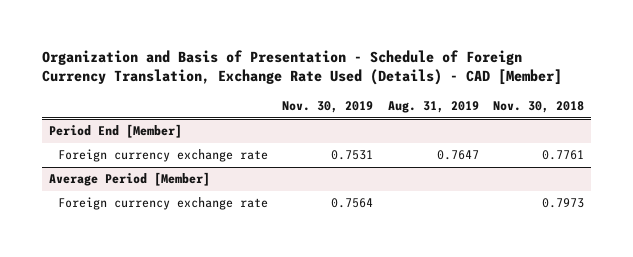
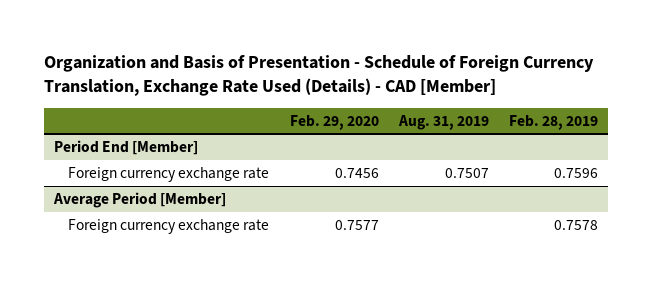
- | Nov. 30, 2019 | Aug. 31, 2019 | Nov. 30, 2018
+ | Feb. 29, 2020 | Aug. 31, 2019 | Feb. 28, 2019
@ Period End [Member]
- Foreign currency exchange rate | 0.7531 | 0.7647 | 0.7761
+ Foreign currency exchange rate | 0.7456 | 0.7507 | 0.7596

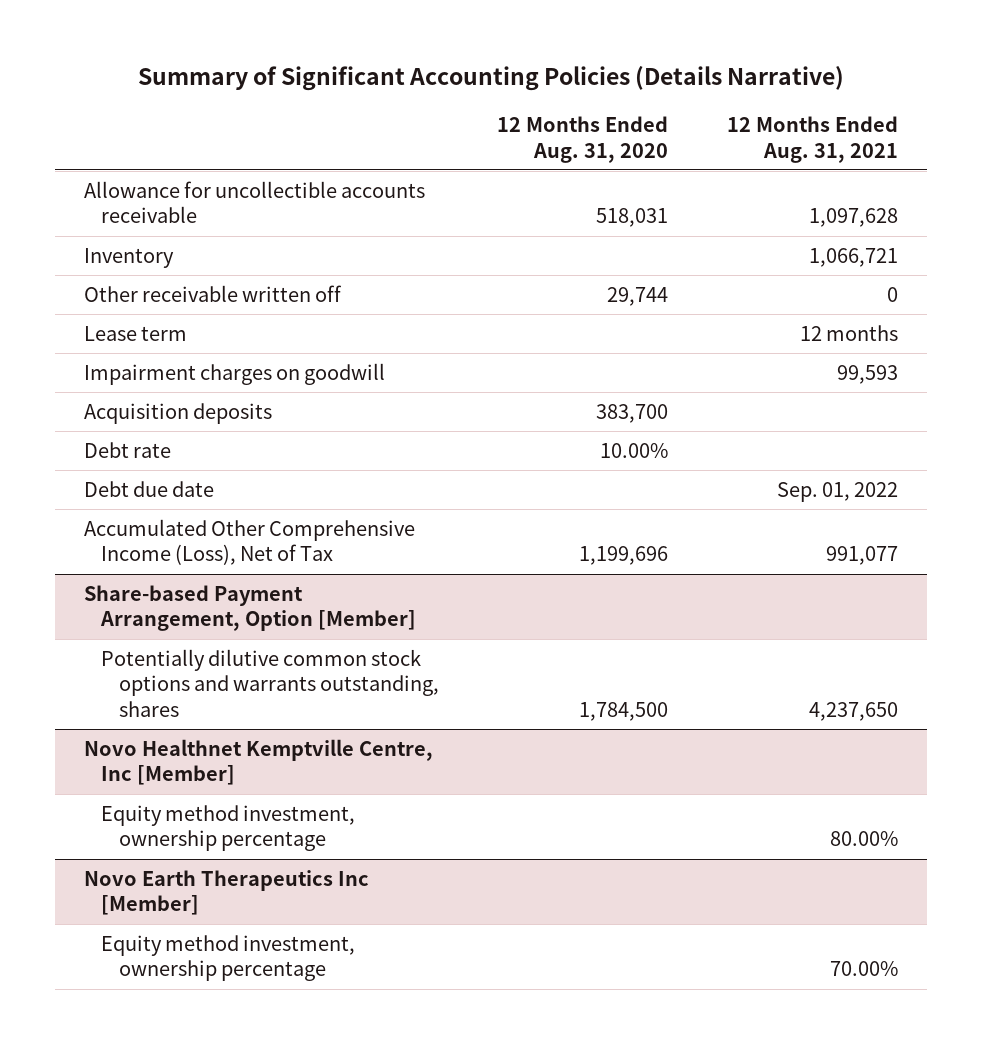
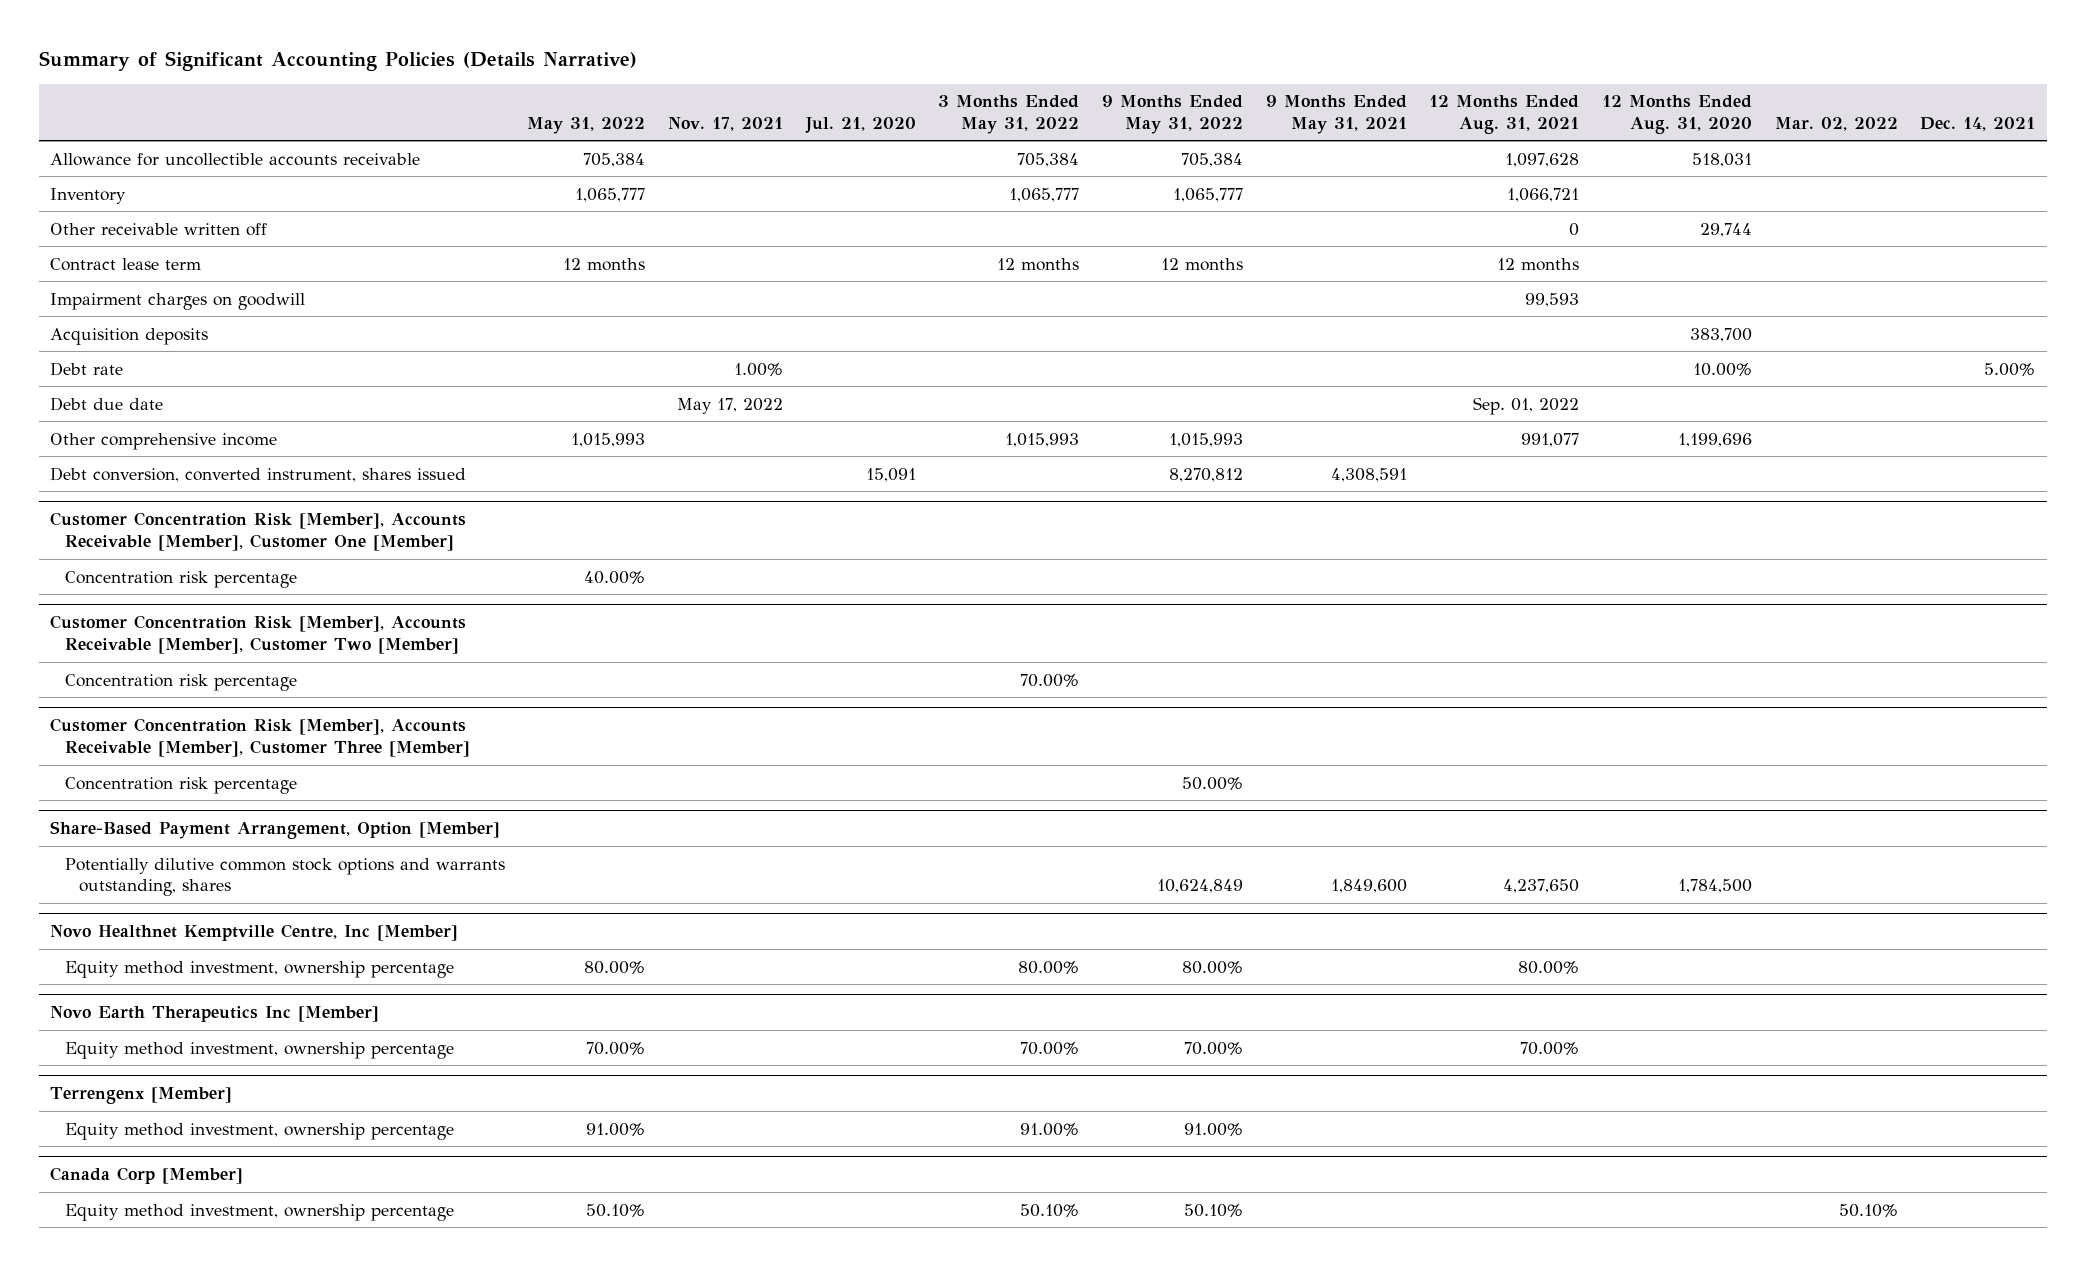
- | 12 Months Ended Aug. 31, 2020 | 12 Months Ended Aug. 31, 2021
+ | May 31, 2022 | Nov. 17, 2021 | Jul. 21, 2020 | 3 Months Ended May 31, 2022 | 9 Months Ended May 31, 2022 | 9 Months Ended May 31, 2021 | 12 Months Ended Aug. 31, 2021 | 12 Months Ended Aug. 31, 2020 | Mar. 02, 2022 | Dec. 14, 2021
- Lease term | | 12 months
+ Contract lease term | 12 months | | | 12 months | 12 months | | 12 months | | |
- Accumulated Other Comprehensive Income (Loss), Net of Tax | 1,199,696 | 991,077
- Share-based Payment Arrangement, Option [Member]
+ Other comprehensive income | 1,015,993 | | | 1,015,993 | 1,015,993 | | 991,077 | 1,199,696 | |
+ Debt conversion, converted instrument, shares issued | | | 15,091 | | 8,270,812 | 4,308,591 | | | |
+ Customer Concentration Risk [Member], Accounts Receivable [Member], Customer One [Member]
+ Concentration risk percentage | 40.00% | | | | | | | | |
+ Customer Concentration Risk [Member], Accounts Receivable [Member], Customer Two [Member]
+ Concentration risk percentage | | | | 70.00% | | | | | |
+ Customer Concentration Risk [Member], Accounts Receivable [Member], Customer Three [Member]
+ Concentration risk percentage | | | | | 50.00% | | | | |
+ Share-Based Payment Arrangement, Option [Member]
+ Terrengenx [Member]
+ Equity method investment, ownership percentage | 91.00% | | | 91.00% | 91.00% | | | | |
+ Canada Corp [Member]
+ Equity method investment, ownership percentage | 50.10% | | | 50.10% | 50.10% | | | | 50.10% |

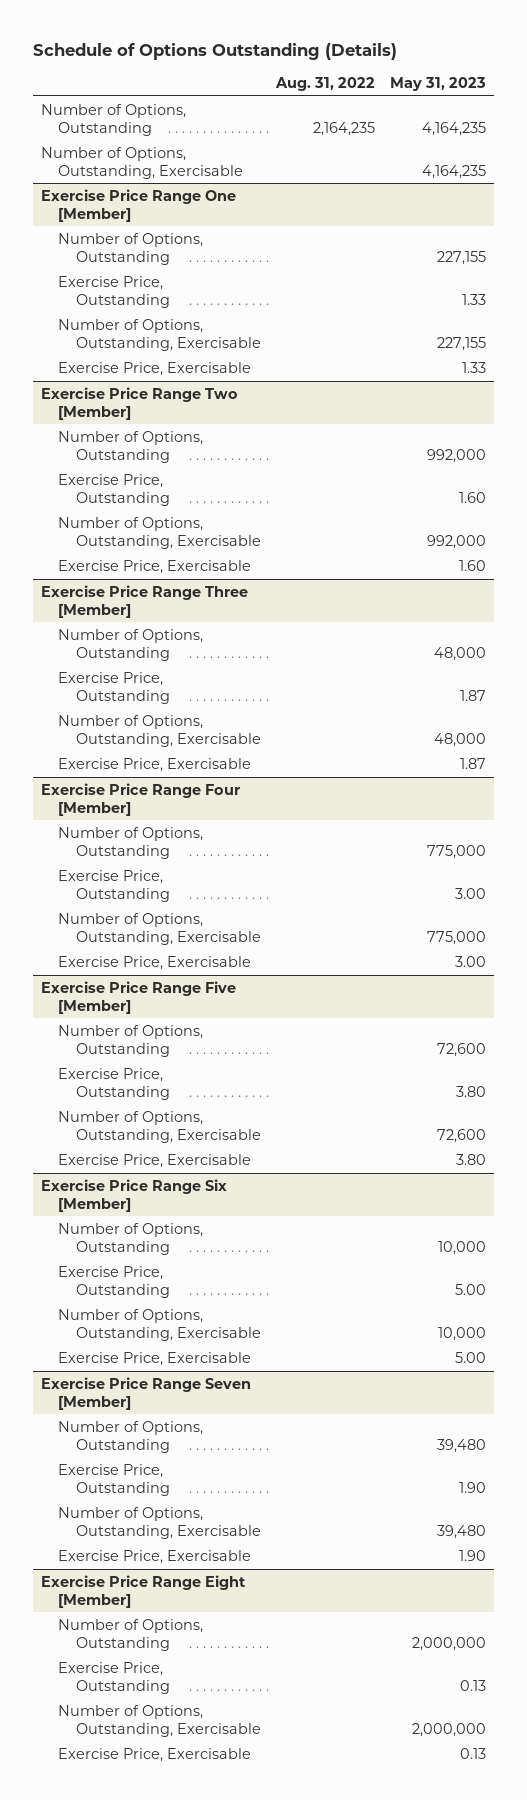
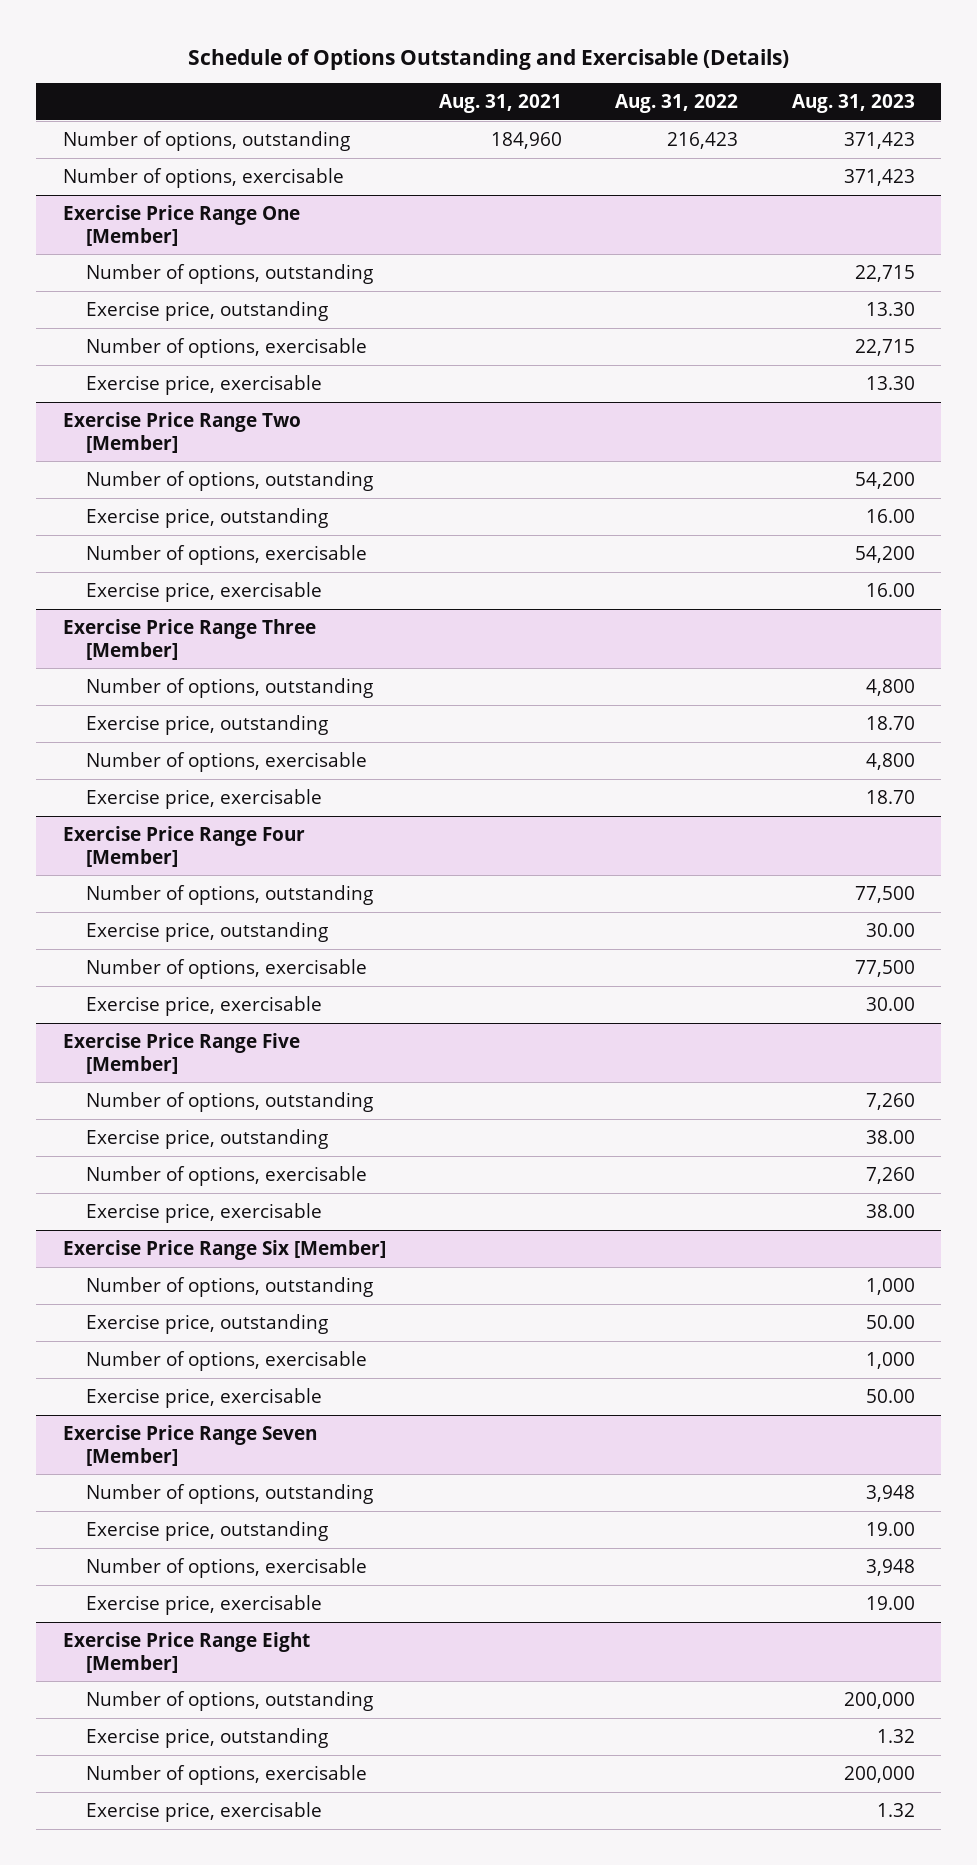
- Schedule of Options Outstanding (Details)
+ Schedule of Options Outstanding and Exercisable (Details)
- | Aug. 31, 2022 | May 31, 2023
+ | Aug. 31, 2021 | Aug. 31, 2022 | Aug. 31, 2023
- Number of Options, Outstanding | 2,164,235 | 4,164,235
- Number of Options, Outstanding, Exercisable | | 4,164,235
+ Number of options, outstanding | 184,960 | 216,423 | 371,423
+ Number of options, exercisable | | | 371,423
@ Exercise Price Range One [Member]
- Number of Options, Outstanding | | 227,155
- Exercise Price, Outstanding | | 1.33
- Number of Options, Outstanding, Exercisable | | 227,155
- Exercise Price, Exercisable | | 1.33
+ Number of options, outstanding | | | 22,715
+ Exercise price, outstanding | | | 13.30
+ Number of options, exercisable | | | 22,715
+ Exercise price, exercisable | | | 13.30
@ Exercise Price Range Two [Member]
- Number of Options, Outstanding | | 992,000
- Exercise Price, Outstanding | | 1.60
- Number of Options, Outstanding, Exercisable | | 992,000
- Exercise Price, Exercisable | | 1.60
+ Number of options, outstanding | | | 54,200
+ Exercise price, outstanding | | | 16.00
+ Number of options, exercisable | | | 54,200
+ Exercise price, exercisable | | | 16.00
@ Exercise Price Range Three [Member]
- Number of Options, Outstanding | | 48,000
- Exercise Price, Outstanding | | 1.87
- Number of Options, Outstanding, Exercisable | | 48,000
- Exercise Price, Exercisable | | 1.87
+ Number of options, outstanding | | | 4,800
+ Exercise price, outstanding | | | 18.70
+ Number of options, exercisable | | | 4,800
+ Exercise price, exercisable | | | 18.70
@ Exercise Price Range Four [Member]
- Number of Options, Outstanding | | 775,000
- Exercise Price, Outstanding | | 3.00
- Number of Options, Outstanding, Exercisable | | 775,000
- Exercise Price, Exercisable | | 3.00
+ Number of options, outstanding | | | 77,500
+ Exercise price, outstanding | | | 30.00
+ Number of options, exercisable | | | 77,500
+ Exercise price, exercisable | | | 30.00
@ Exercise Price Range Five [Member]
- Number of Options, Outstanding | | 72,600
- Exercise Price, Outstanding | | 3.80
- Number of Options, Outstanding, Exercisable | | 72,600
- Exercise Price, Exercisable | | 3.80
+ Number of options, outstanding | | | 7,260
+ Exercise price, outstanding | | | 38.00
+ Number of options, exercisable | | | 7,260
+ Exercise price, exercisable | | | 38.00
@ Exercise Price Range Six [Member]
- Number of Options, Outstanding | | 10,000
- Exercise Price, Outstanding | | 5.00
- Number of Options, Outstanding, Exercisable | | 10,000
- Exercise Price, Exercisable | | 5.00
+ Number of options, outstanding | | | 1,000
+ Exercise price, outstanding | | | 50.00
+ Number of options, exercisable | | | 1,000
+ Exercise price, exercisable | | | 50.00
@ Exercise Price Range Seven [Member]
- Number of Options, Outstanding | | 39,480
- Exercise Price, Outstanding | | 1.90
- Number of Options, Outstanding, Exercisable | | 39,480
- Exercise Price, Exercisable | | 1.90
+ Number of options, outstanding | | | 3,948
+ Exercise price, outstanding | | | 19.00
+ Number of options, exercisable | | | 3,948
+ Exercise price, exercisable | | | 19.00
@ Exercise Price Range Eight [Member]
- Number of Options, Outstanding | | 2,000,000
- Exercise Price, Outstanding | | 0.13
- Number of Options, Outstanding, Exercisable | | 2,000,000
- Exercise Price, Exercisable | | 0.13
+ Number of options, outstanding | | | 200,000
+ Exercise price, outstanding | | | 1.32
+ Number of options, exercisable | | | 200,000
+ Exercise price, exercisable | | | 1.32

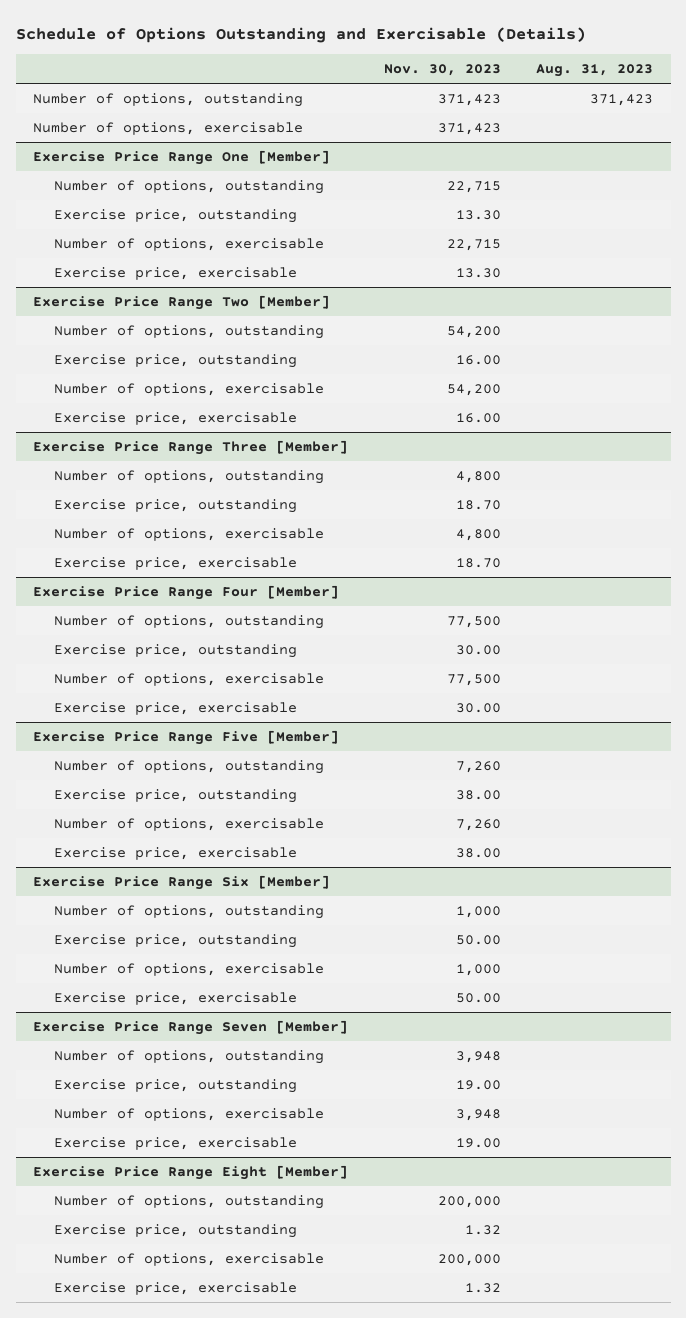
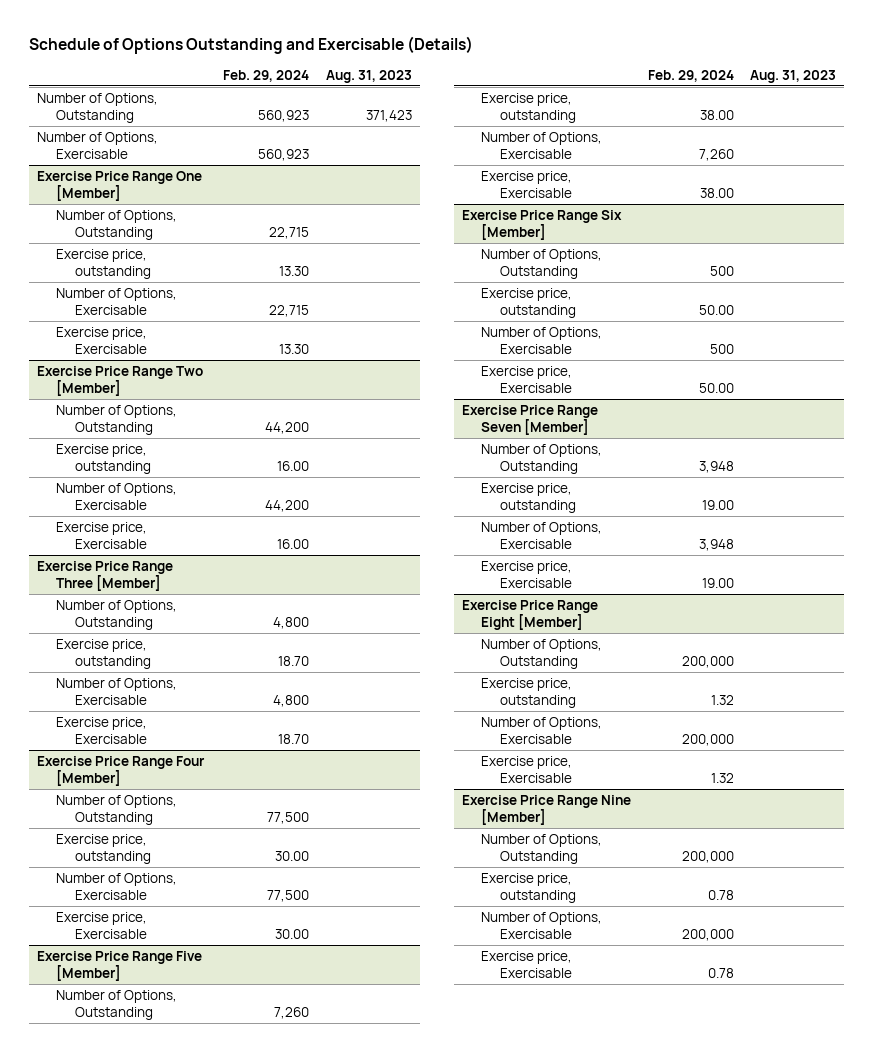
- | Nov. 30, 2023 | Aug. 31, 2023
+ | Feb. 29, 2024 | Aug. 31, 2023
- Number of options, outstanding | 371,423 | 371,423
- Number of options, exercisable | 371,423 |
+ Number of Options, Outstanding | 560,923 | 371,423
+ Number of Options, Exercisable | 560,923 |
@ Exercise Price Range One [Member]
- Number of options, outstanding | 22,715 |
+ Number of Options, Outstanding | 22,715 |
- Number of options, exercisable | 22,715 |
- Exercise price, exercisable | 13.30 |
+ Number of Options, Exercisable | 22,715 |
+ Exercise price, Exercisable | 13.30 |
@ Exercise Price Range Two [Member]
- Number of options, outstanding | 54,200 |
+ Number of Options, Outstanding | 44,200 |
- Number of options, exercisable | 54,200 |
- Exercise price, exercisable | 16.00 |
+ Number of Options, Exercisable | 44,200 |
+ Exercise price, Exercisable | 16.00 |
@ Exercise Price Range Three [Member]
- Number of options, outstanding | 4,800 |
+ Number of Options, Outstanding | 4,800 |
- Number of options, exercisable | 4,800 |
- Exercise price, exercisable | 18.70 |
+ Number of Options, Exercisable | 4,800 |
+ Exercise price, Exercisable | 18.70 |
@ Exercise Price Range Four [Member]
- Number of options, outstanding | 77,500 |
+ Number of Options, Outstanding | 77,500 |
- Number of options, exercisable | 77,500 |
- Exercise price, exercisable | 30.00 |
+ Number of Options, Exercisable | 77,500 |
+ Exercise price, Exercisable | 30.00 |
@ Exercise Price Range Five [Member]
- Number of options, outstanding | 7,260 |
+ Number of Options, Outstanding | 7,260 |
- Number of options, exercisable | 7,260 |
- Exercise price, exercisable | 38.00 |
+ Number of Options, Exercisable | 7,260 |
+ Exercise price, Exercisable | 38.00 |
@ Exercise Price Range Six [Member]
- Number of options, outstanding | 1,000 |
+ Number of Options, Outstanding | 500 |
- Number of options, exercisable | 1,000 |
- Exercise price, exercisable | 50.00 |
+ Number of Options, Exercisable | 500 |
+ Exercise price, Exercisable | 50.00 |
@ Exercise Price Range Seven [Member]
- Number of options, outstanding | 3,948 |
+ Number of Options, Outstanding | 3,948 |
- Number of options, exercisable | 3,948 |
- Exercise price, exercisable | 19.00 |
+ Number of Options, Exercisable | 3,948 |
+ Exercise price, Exercisable | 19.00 |
@ Exercise Price Range Eight [Member]
- Number of options, outstanding | 200,000 |
+ Number of Options, Outstanding | 200,000 |
- Number of options, exercisable | 200,000 |
- Exercise price, exercisable | 1.32 |
+ Number of Options, Exercisable | 200,000 |
+ Exercise price, Exercisable | 1.32 |
+ Exercise Price Range Nine [Member]
+ Number of Options, Outstanding | 200,000 |
+ Exercise price, outstanding | 0.78 |
+ Number of Options, Exercisable | 200,000 |
+ Exercise price, Exercisable | 0.78 |

